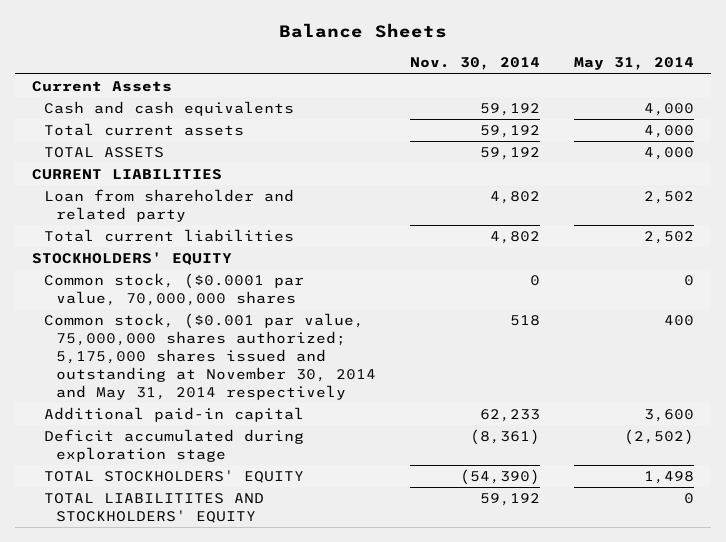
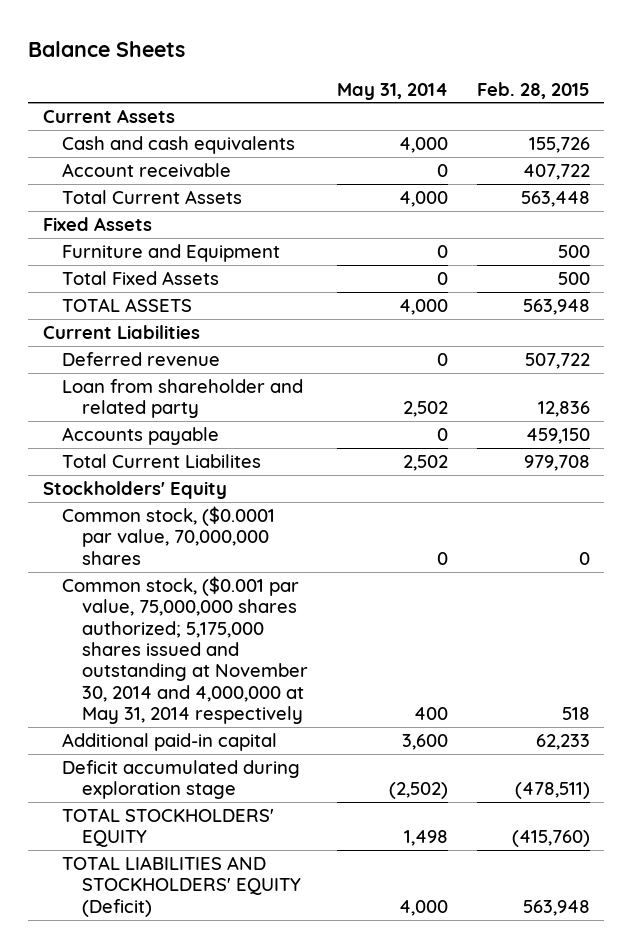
- | Nov. 30, 2014 | May 31, 2014
+ | May 31, 2014 | Feb. 28, 2015
- Total current assets | 59,192 | 4,000
+ Account receivable | 0 | 407,722
+ Total Current Assets | 4,000 | 563,448
+ Fixed Assets
+ Furniture and Equipment | 0 | 500
+ Total Fixed Assets | 0 | 500
- CURRENT LIABILITIES
+ Current Liabilities
+ Deferred revenue | 0 | 507,722
- Total current liabilities | 4,802 | 2,502
- STOCKHOLDERS' EQUITY
+ Accounts payable | 0 | 459,150
+ Total Current Liabilites | 2,502 | 979,708
+ Stockholders' Equity
- Common stock, ($0.001 par value, 75,000,000 shares authorized; 5,175,000 shares issued and outstanding at November 30, 2014 and May 31, 2014 respectively | 518 | 400
+ Common stock, ($0.001 par value, 75,000,000 shares authorized; 5,175,000 shares issued and outstanding at November 30, 2014 and 4,000,000 at May 31, 2014 respectively | 400 | 518
- TOTAL LIABILITITES AND STOCKHOLDERS' EQUITY | 59,192 | 0
+ TOTAL LIABILITIES AND STOCKHOLDERS' EQUITY (Deficit) | 4,000 | 563,948

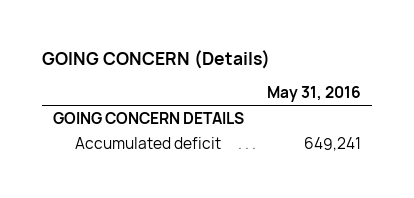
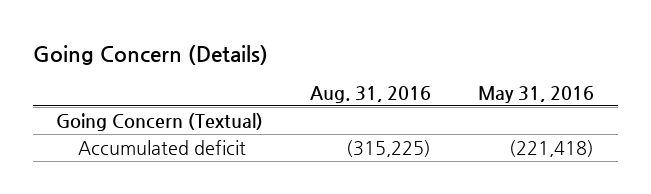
- GOING CONCERN (Details)
+ Going Concern (Details)
- | May 31, 2016
+ | Aug. 31, 2016 | May 31, 2016
- GOING CONCERN DETAILS
- Accumulated deficit | 649,241
+ Going Concern (Textual)
+ Accumulated deficit | (315,225) | (221,418)

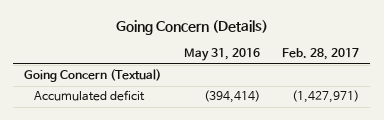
- | Aug. 31, 2016 | May 31, 2016
+ | May 31, 2016 | Feb. 28, 2017
- Accumulated deficit | (315,225) | (221,418)
+ Accumulated deficit | (394,414) | (1,427,971)

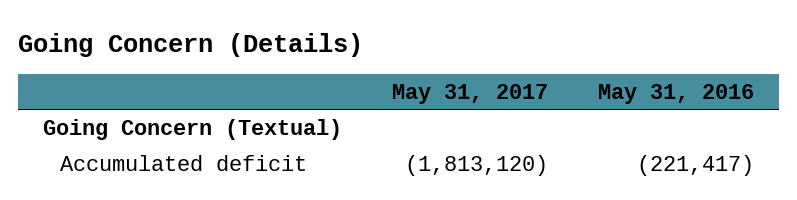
- | May 31, 2016 | Feb. 28, 2017
+ | May 31, 2017 | May 31, 2016
- Accumulated deficit | (394,414) | (1,427,971)
+ Accumulated deficit | (1,813,120) | (221,417)

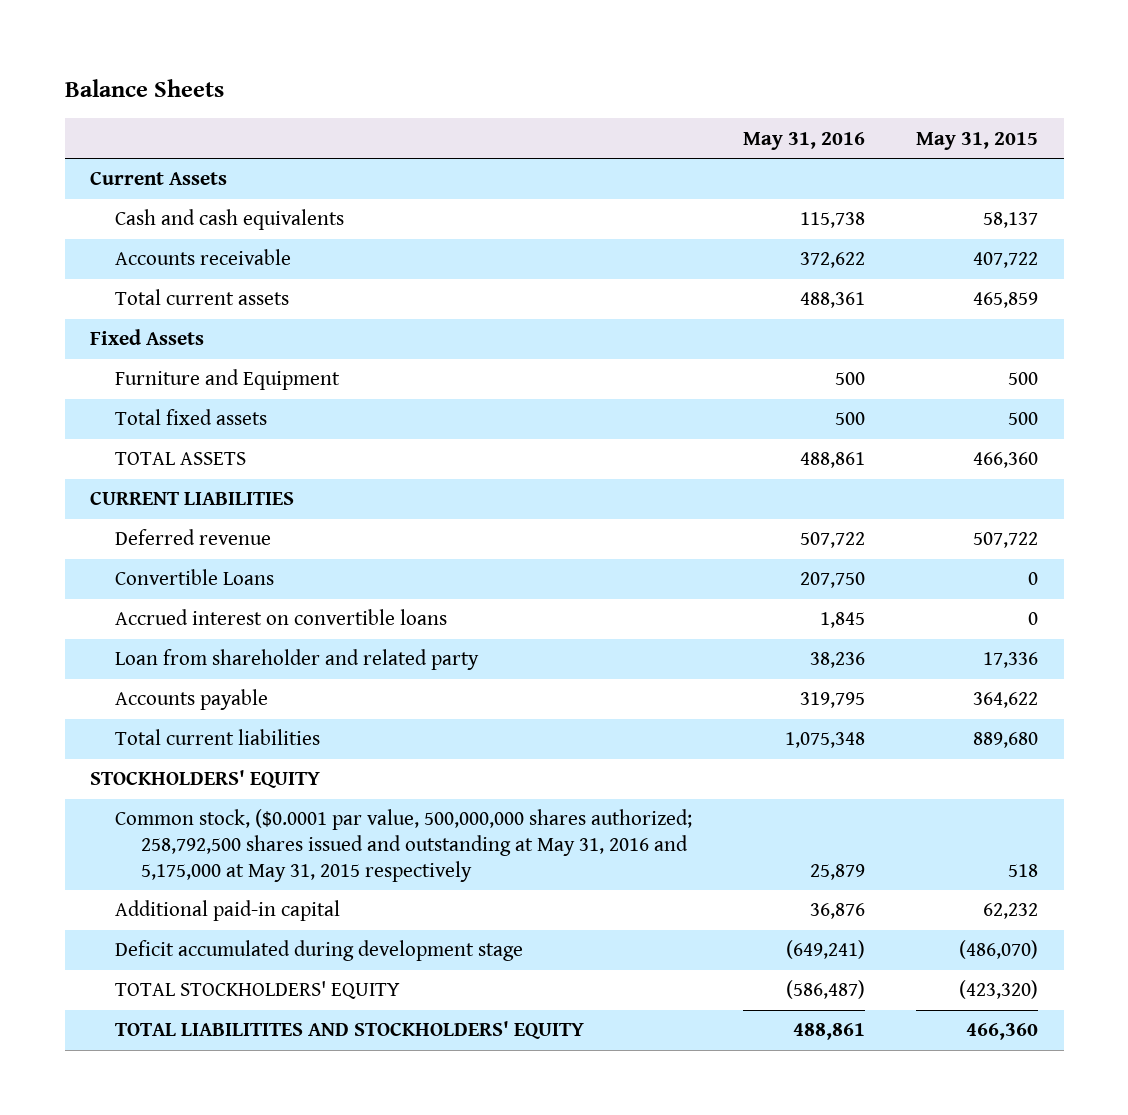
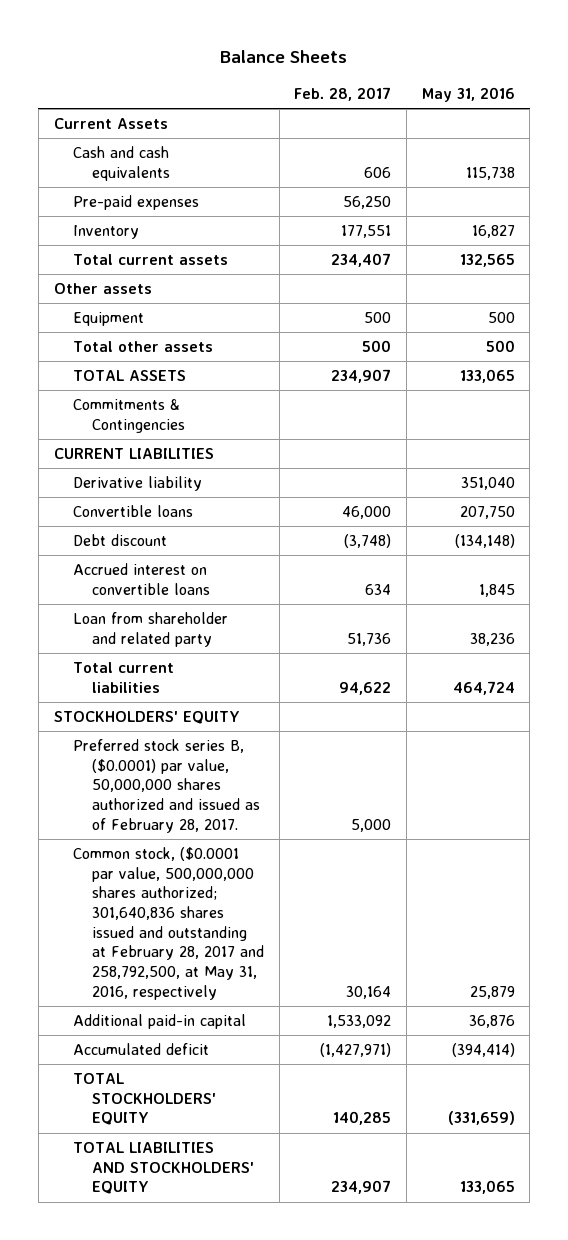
- | May 31, 2016 | May 31, 2015
+ | Feb. 28, 2017 | May 31, 2016
- Accounts receivable | 372,622 | 407,722
- Total current assets | 488,361 | 465,859
- Fixed Assets
- Furniture and Equipment | 500 | 500
- Total fixed assets | 500 | 500
- TOTAL ASSETS | 488,861 | 466,360
+ Pre-paid expenses | 56,250 |
+ Inventory | 177,551 | 16,827
+ Total current assets | 234,407 | 132,565
+ Other assets
+ Equipment | 500 | 500
+ Total other assets | 500 | 500
+ TOTAL ASSETS | 234,907 | 133,065
+ Commitments & Contingencies
- Deferred revenue | 507,722 | 507,722
- Convertible Loans | 207,750 | 0
+ Derivative liability | | 351,040
+ Convertible loans | 46,000 | 207,750
+ Debt discount | (3,748) | (134,148)
- Accounts payable | 319,795 | 364,622
- Total current liabilities | 1,075,348 | 889,680
+ Total current liabilities | 94,622 | 464,724
- Common stock, ($0.0001 par value, 500,000,000 shares authorized; 258,792,500 shares issued and outstanding at May 31, 2016 and 5,175,000 at May 31, 2015 respectively | 25,879 | 518
+ Preferred stock series B, ($0.0001) par value, 50,000,000 shares authorized and issued as of February 28, 2017. | 5,000 |
+ Common stock, ($0.0001 par value, 500,000,000 shares authorized; 301,640,836 shares issued and outstanding at February 28, 2017 and 258,792,500, at May 31, 2016, respectively | 30,164 | 25,879
- Deficit accumulated during development stage | (649,241) | (486,070)
- TOTAL STOCKHOLDERS' EQUITY | (586,487) | (423,320)
- TOTAL LIABILITITES AND STOCKHOLDERS' EQUITY | 488,861 | 466,360
+ Accumulated deficit | (1,427,971) | (394,414)
+ TOTAL STOCKHOLDERS' EQUITY | 140,285 | (331,659)
+ TOTAL LIABILITIES AND STOCKHOLDERS' EQUITY | 234,907 | 133,065

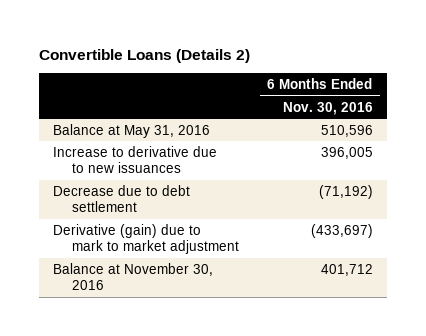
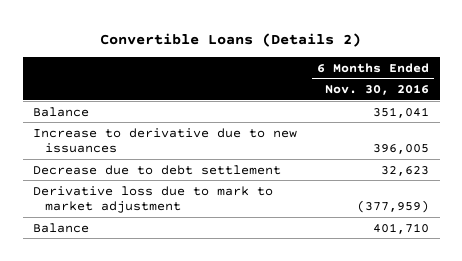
- Balance at May 31, 2016 | 510,596
+ Balance | 351,041
- Decrease due to debt settlement | (71,192)
- Derivative (gain) due to mark to market adjustment | (433,697)
- Balance at November 30, 2016 | 401,712
+ Decrease due to debt settlement | 32,623
+ Derivative loss due to mark to market adjustment | (377,959)
+ Balance | 401,710

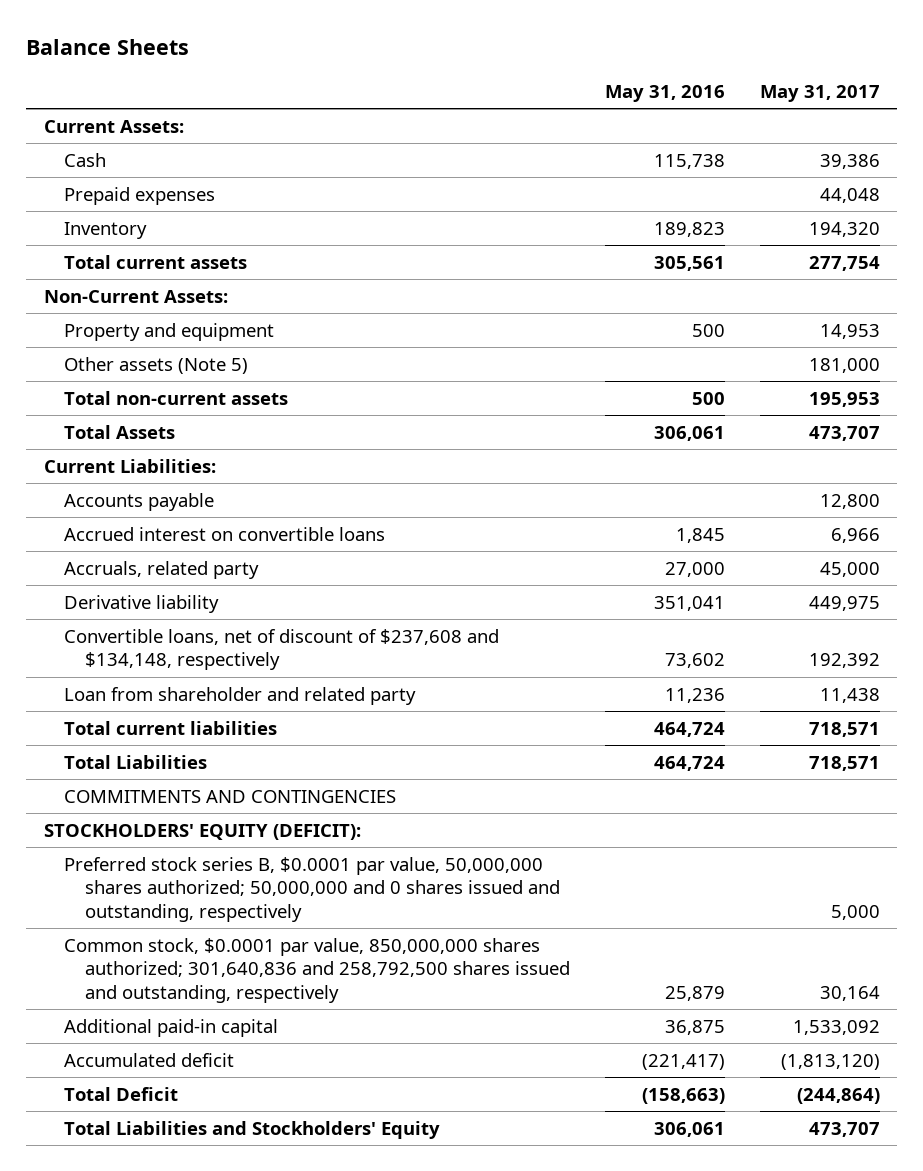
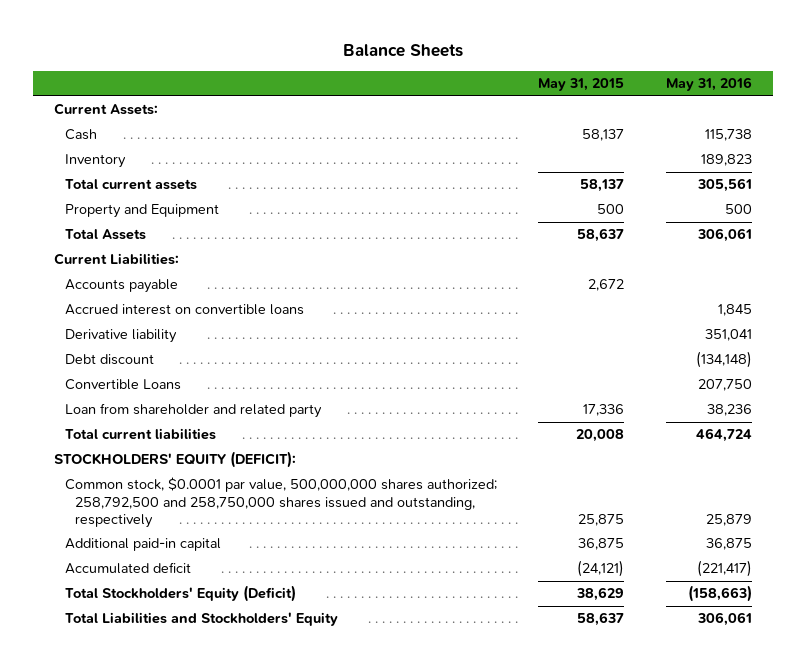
- | May 31, 2016 | May 31, 2017
+ | May 31, 2015 | May 31, 2016
- Prepaid expenses | | 44,048
- Non-Current Assets:
- Property and equipment | 500 | 14,953
- Other assets (Note 5) | | 181,000
- Total non-current assets | 500 | 195,953
+ Property and Equipment | 500 | 500
- Accruals, related party | 27,000 | 45,000
- Convertible loans, net of discount of $237,608 and $134,148, respectively | 73,602 | 192,392
- Loan from shareholder and related party | 11,236 | 11,438
+ Debt discount | | (134,148)
+ Convertible Loans | | 207,750
+ Loan from shareholder and related party | 17,336 | 38,236
- Total Liabilities | 464,724 | 718,571
- COMMITMENTS AND CONTINGENCIES
- Preferred stock series B, $0.0001 par value, 50,000,000 shares authorized; 50,000,000 and 0 shares issued and outstanding, respectively | | 5,000
- Common stock, $0.0001 par value, 850,000,000 shares authorized; 301,640,836 and 258,792,500 shares issued and outstanding, respectively | 25,879 | 30,164
+ Common stock, $0.0001 par value, 500,000,000 shares authorized; 258,792,500 and 258,750,000 shares issued and outstanding, respectively | 25,875 | 25,879
- Total Deficit | (158,663) | (244,864)
+ Total Stockholders' Equity (Deficit) | 38,629 | (158,663)

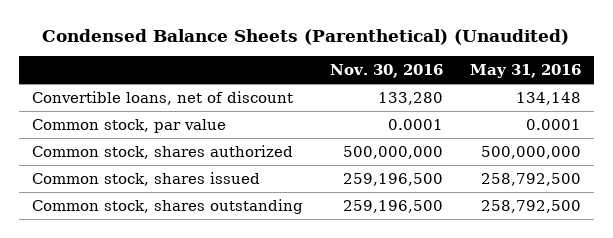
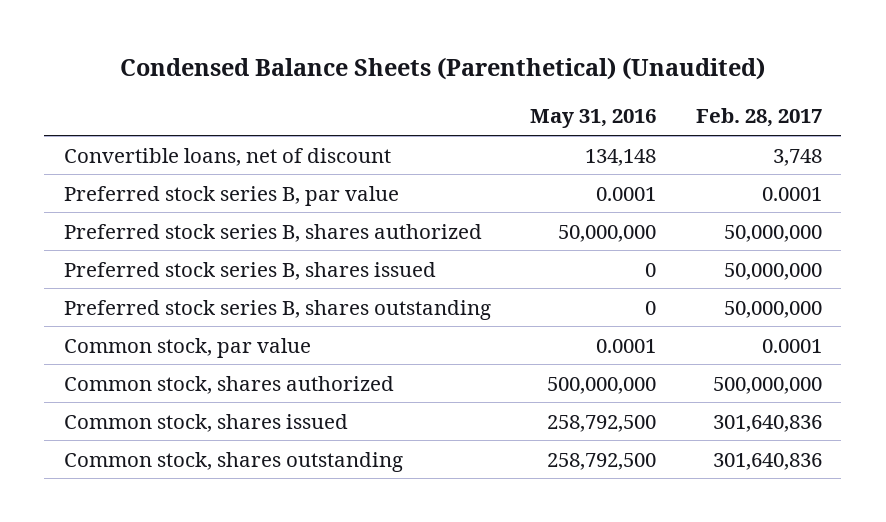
- | Nov. 30, 2016 | May 31, 2016
+ | May 31, 2016 | Feb. 28, 2017
+ Preferred stock series B, par value | 0.0001 | 0.0001
+ Preferred stock series B, shares authorized | 50,000,000 | 50,000,000
+ Preferred stock series B, shares issued | 0 | 50,000,000
+ Preferred stock series B, shares outstanding | 0 | 50,000,000

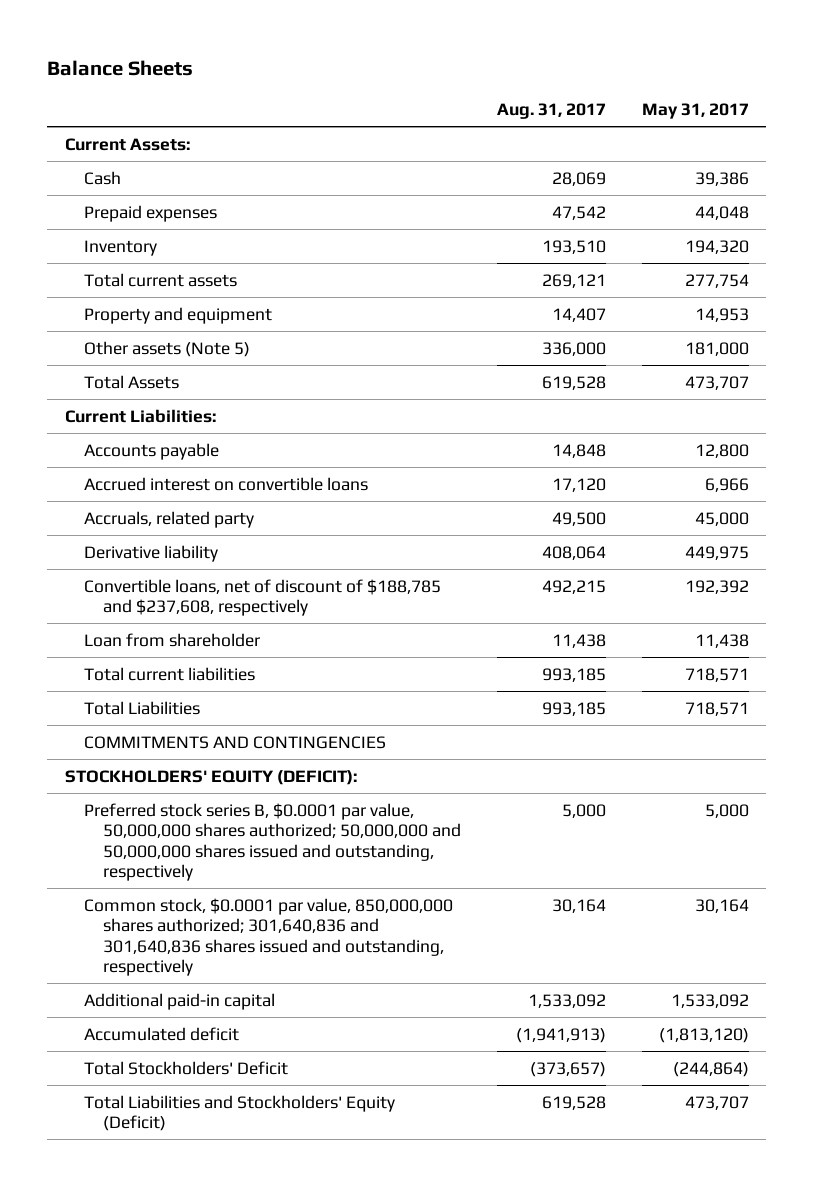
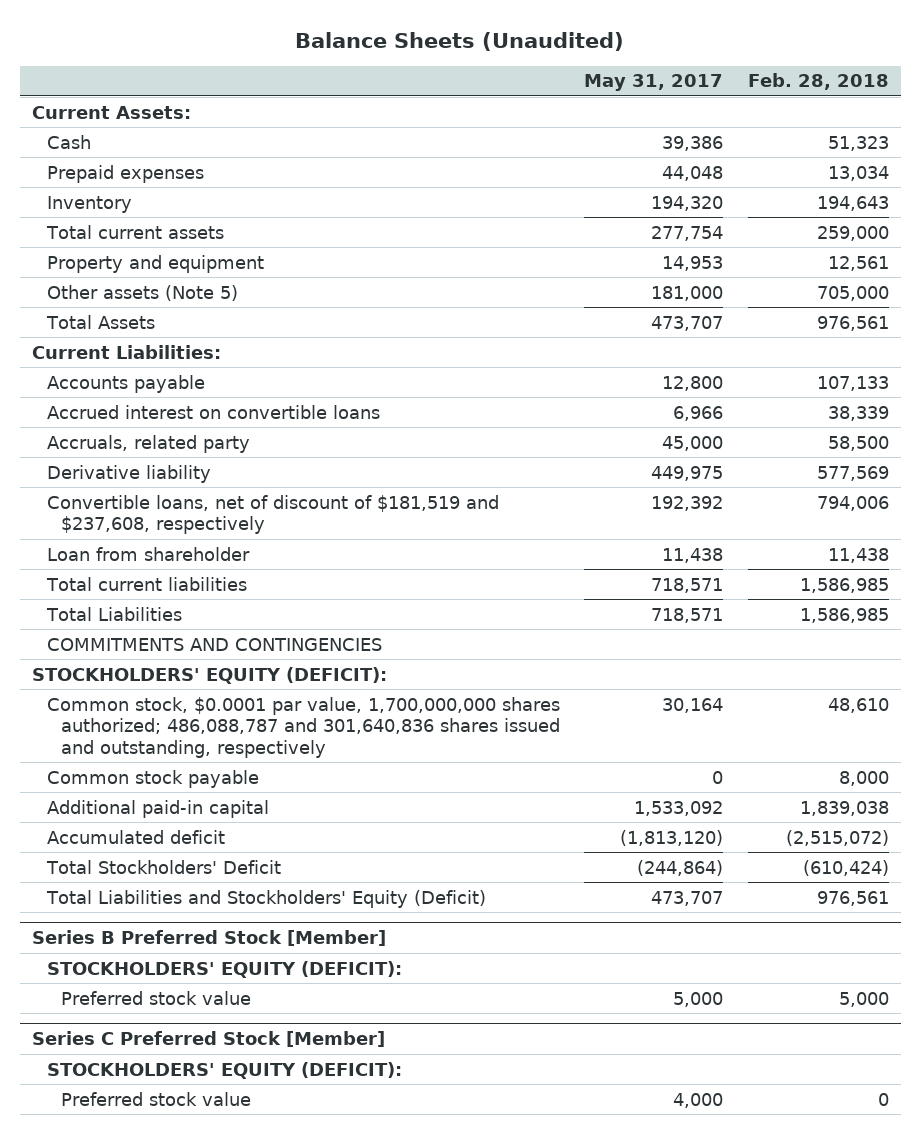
- Balance Sheets
+ Balance Sheets (Unaudited)
- | Aug. 31, 2017 | May 31, 2017
+ | May 31, 2017 | Feb. 28, 2018
- Convertible loans, net of discount of $188,785 and $237,608, respectively | 492,215 | 192,392
+ Convertible loans, net of discount of $181,519 and $237,608, respectively | 192,392 | 794,006
- Preferred stock series B, $0.0001 par value, 50,000,000 shares authorized; 50,000,000 and 50,000,000 shares issued and outstanding, respectively | 5,000 | 5,000
- Common stock, $0.0001 par value, 850,000,000 shares authorized; 301,640,836 and 301,640,836 shares issued and outstanding, respectively | 30,164 | 30,164
+ Common stock, $0.0001 par value, 1,700,000,000 shares authorized; 486,088,787 and 301,640,836 shares issued and outstanding, respectively | 30,164 | 48,610
+ Common stock payable | 0 | 8,000
+ Series B Preferred Stock [Member]
+ STOCKHOLDERS' EQUITY (DEFICIT):
+ Preferred stock value | 5,000 | 5,000
+ Series C Preferred Stock [Member]
+ STOCKHOLDERS' EQUITY (DEFICIT):
+ Preferred stock value | 4,000 | 0

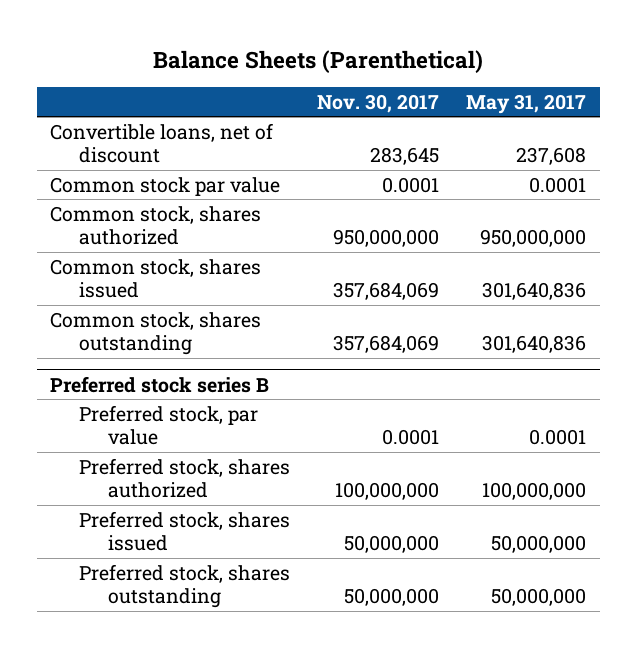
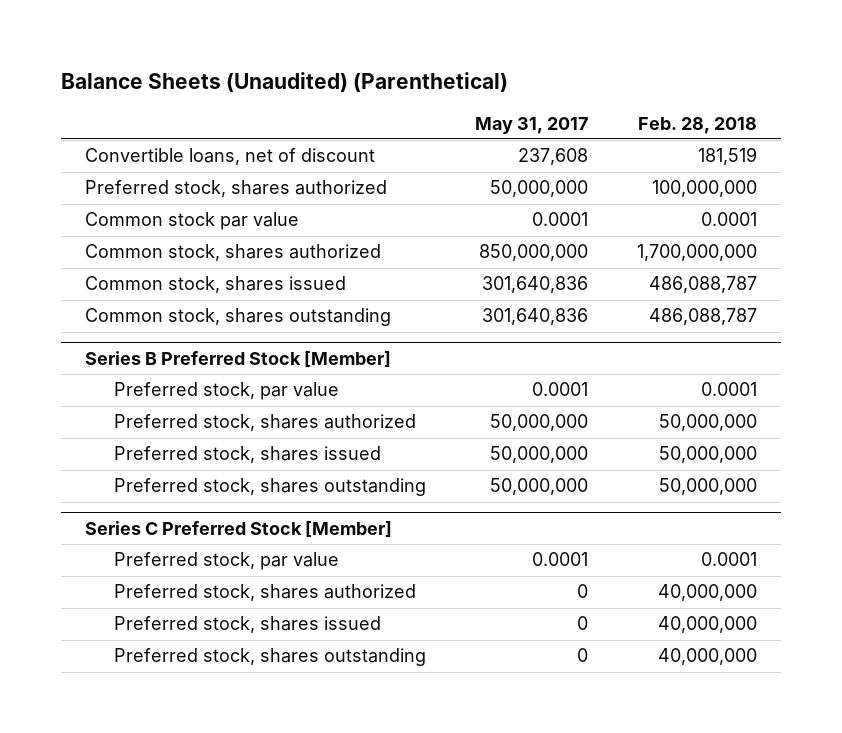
- Balance Sheets (Parenthetical)
+ Balance Sheets (Unaudited) (Parenthetical)
- | Nov. 30, 2017 | May 31, 2017
+ | May 31, 2017 | Feb. 28, 2018
+ Preferred stock, shares authorized | 50,000,000 | 100,000,000
- Common stock, shares authorized | 950,000,000 | 950,000,000
+ Common stock, shares authorized | 850,000,000 | 1,700,000,000
- Preferred stock series B
+ Series B Preferred Stock [Member]
- Preferred stock, shares authorized | 100,000,000 | 100,000,000
+ Preferred stock, shares authorized | 50,000,000 | 50,000,000
+ Series C Preferred Stock [Member]
+ Preferred stock, par value | 0.0001 | 0.0001
+ Preferred stock, shares authorized | 0 | 40,000,000
+ Preferred stock, shares issued | 0 | 40,000,000
+ Preferred stock, shares outstanding | 0 | 40,000,000

